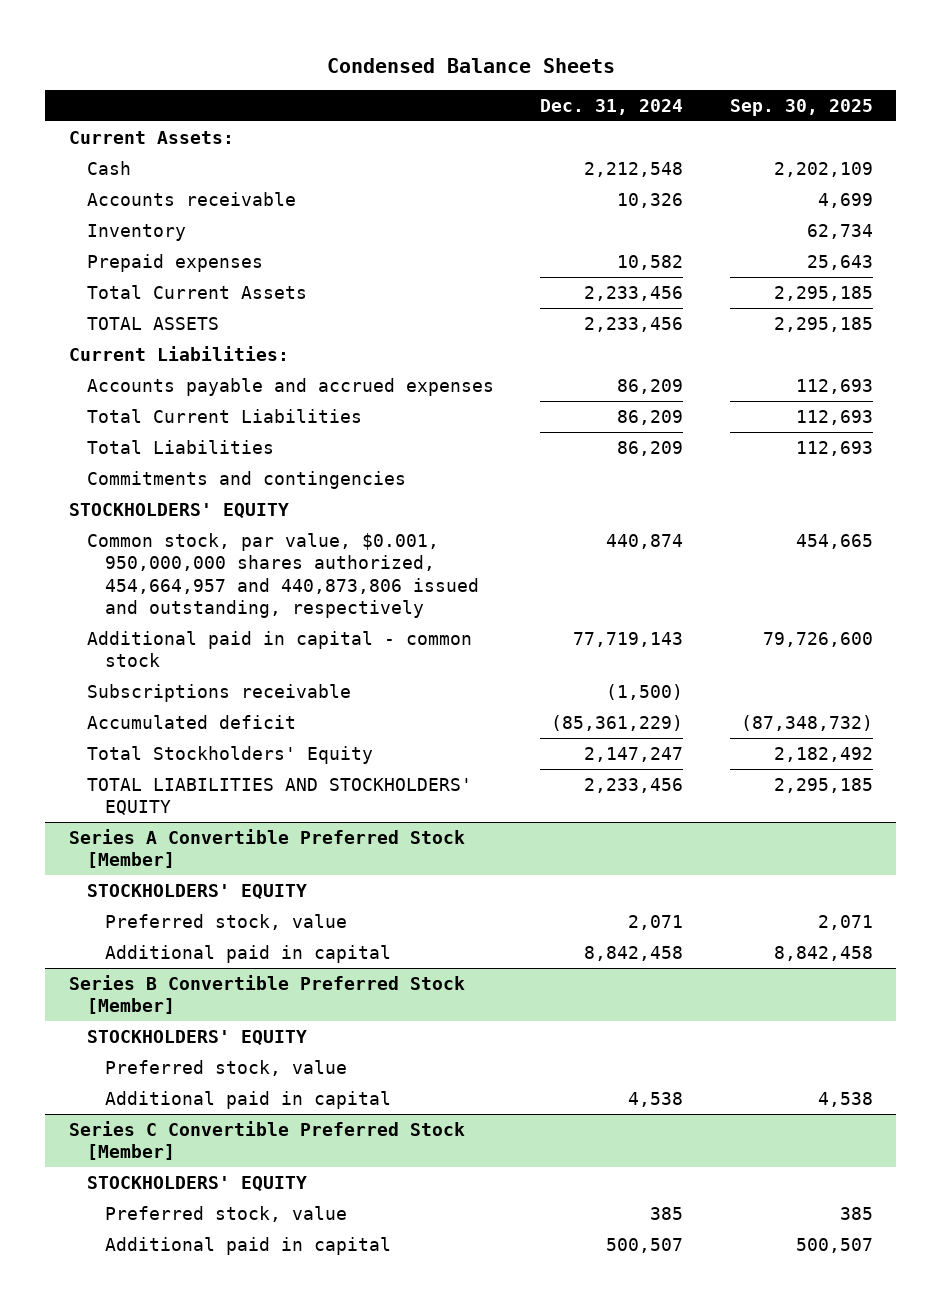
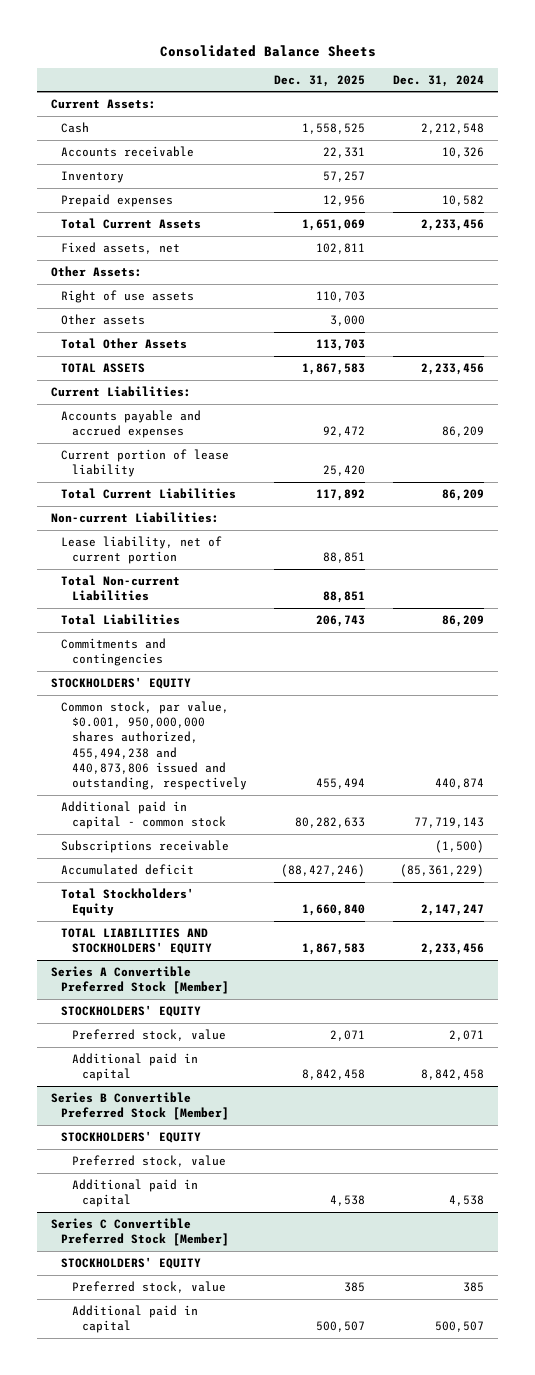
- Condensed Balance Sheets
+ Consolidated Balance Sheets
- | Dec. 31, 2024 | Sep. 30, 2025
+ | Dec. 31, 2025 | Dec. 31, 2024
+ Fixed assets, net | 102,811 |
+ Other Assets:
+ Right of use assets | 110,703 |
+ Other assets | 3,000 |
+ Total Other Assets | 113,703 |
+ Current portion of lease liability | 25,420 |
+ Non-current Liabilities:
+ Lease liability, net of current portion | 88,851 |
+ Total Non-current Liabilities | 88,851 |
- Common stock, par value, $0.001, 950,000,000 shares authorized, 454,664,957 and 440,873,806 issued and outstanding, respectively | 440,874 | 454,665
+ Common stock, par value, $0.001, 950,000,000 shares authorized, 455,494,238 and 440,873,806 issued and outstanding, respectively | 455,494 | 440,874

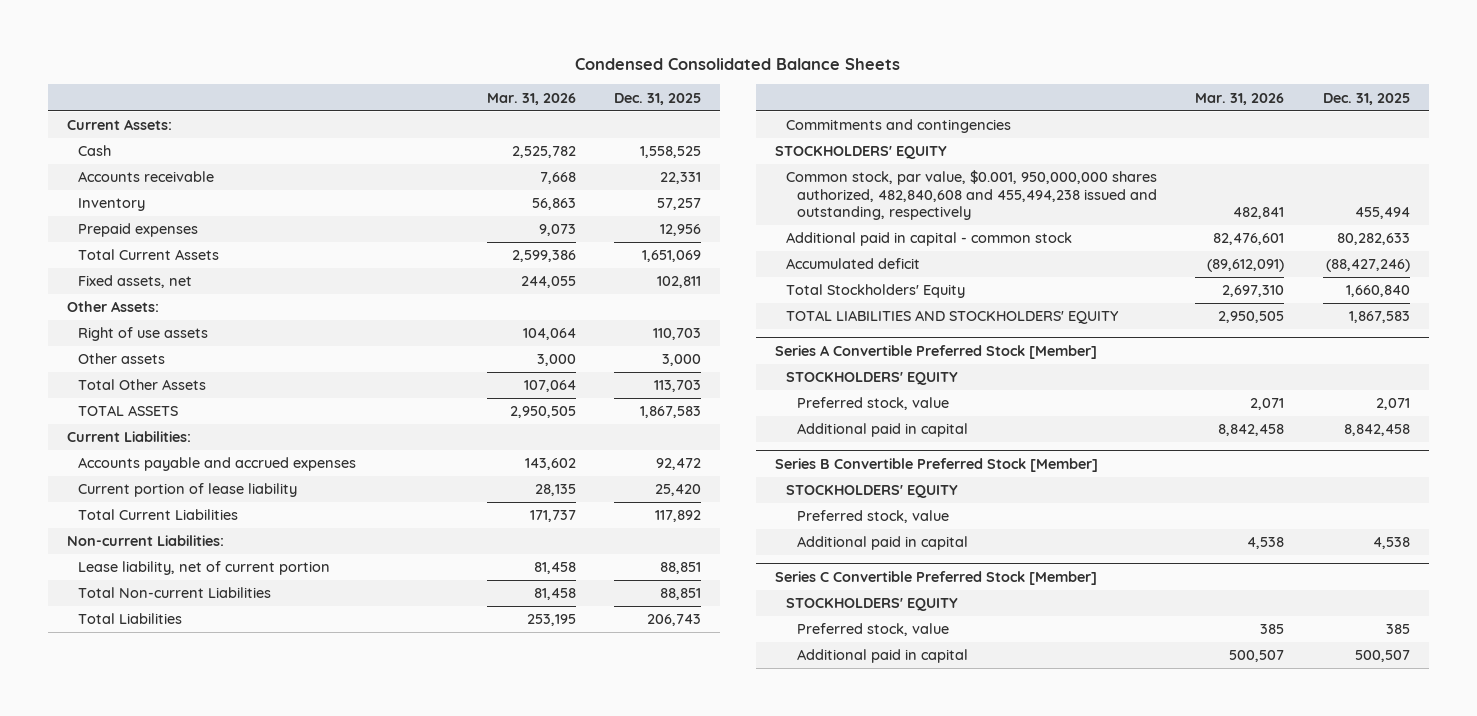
- Consolidated Balance Sheets
+ Condensed Consolidated Balance Sheets
- | Dec. 31, 2025 | Dec. 31, 2024
+ | Mar. 31, 2026 | Dec. 31, 2025
- Common stock, par value, $0.001, 950,000,000 shares authorized, 455,494,238 and 440,873,806 issued and outstanding, respectively | 455,494 | 440,874
+ Common stock, par value, $0.001, 950,000,000 shares authorized, 482,840,608 and 455,494,238 issued and outstanding, respectively | 482,841 | 455,494
- Subscriptions receivable | | (1,500)

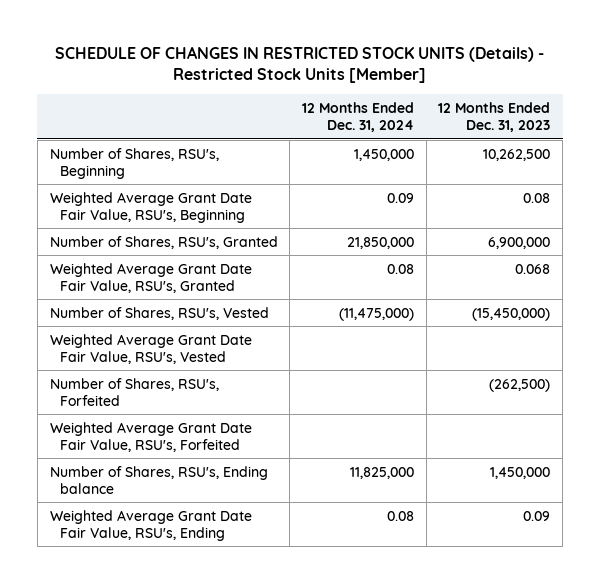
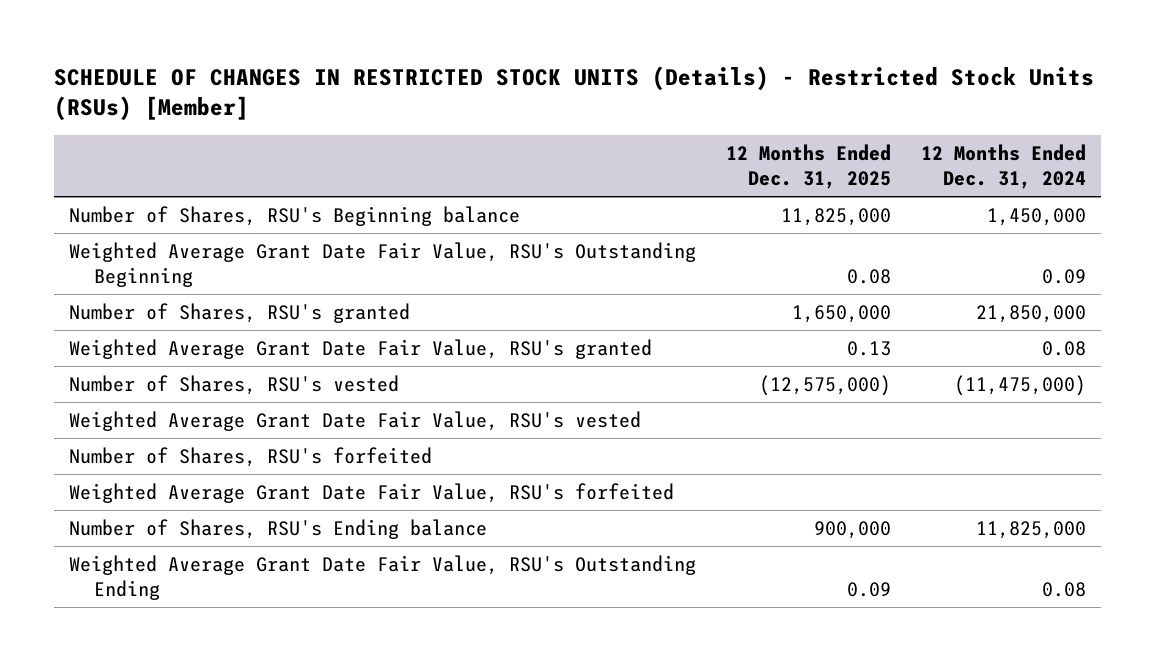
- SCHEDULE OF CHANGES IN RESTRICTED STOCK UNITS (Details) - Restricted Stock Units [Member]
+ SCHEDULE OF CHANGES IN RESTRICTED STOCK UNITS (Details) - Restricted Stock Units (RSUs) [Member]
- | 12 Months Ended Dec. 31, 2024 | 12 Months Ended Dec. 31, 2023
+ | 12 Months Ended Dec. 31, 2025 | 12 Months Ended Dec. 31, 2024
- Number of Shares, RSU's, Beginning | 1,450,000 | 10,262,500
- Weighted Average Grant Date Fair Value, RSU's, Beginning | 0.09 | 0.08
- Number of Shares, RSU's, Granted | 21,850,000 | 6,900,000
- Weighted Average Grant Date Fair Value, RSU's, Granted | 0.08 | 0.068
- Number of Shares, RSU's, Vested | (11,475,000) | (15,450,000)
- Weighted Average Grant Date Fair Value, RSU's, Vested
- Number of Shares, RSU's, Forfeited | | (262,500)
- Weighted Average Grant Date Fair Value, RSU's, Forfeited
- Number of Shares, RSU's, Ending balance | 11,825,000 | 1,450,000
- Weighted Average Grant Date Fair Value, RSU's, Ending | 0.08 | 0.09
+ Number of Shares, RSU's Beginning balance | 11,825,000 | 1,450,000
+ Weighted Average Grant Date Fair Value, RSU's Outstanding Beginning | 0.08 | 0.09
+ Number of Shares, RSU's granted | 1,650,000 | 21,850,000
+ Weighted Average Grant Date Fair Value, RSU's granted | 0.13 | 0.08
+ Number of Shares, RSU's vested | (12,575,000) | (11,475,000)
+ Weighted Average Grant Date Fair Value, RSU's vested
+ Number of Shares, RSU's forfeited
+ Weighted Average Grant Date Fair Value, RSU's forfeited
+ Number of Shares, RSU's Ending balance | 900,000 | 11,825,000
+ Weighted Average Grant Date Fair Value, RSU's Outstanding Ending | 0.09 | 0.08

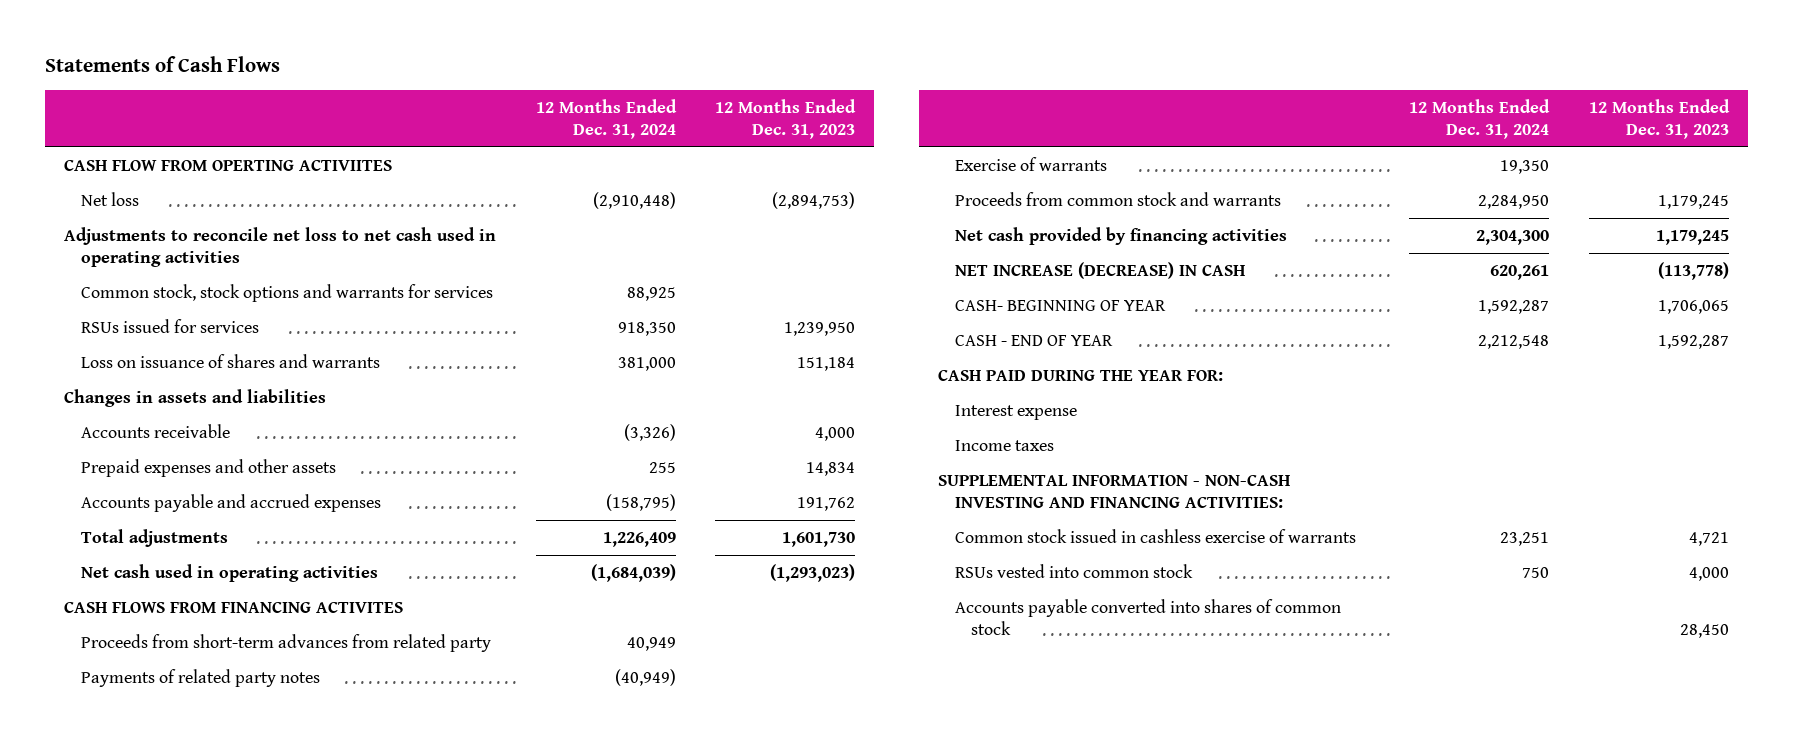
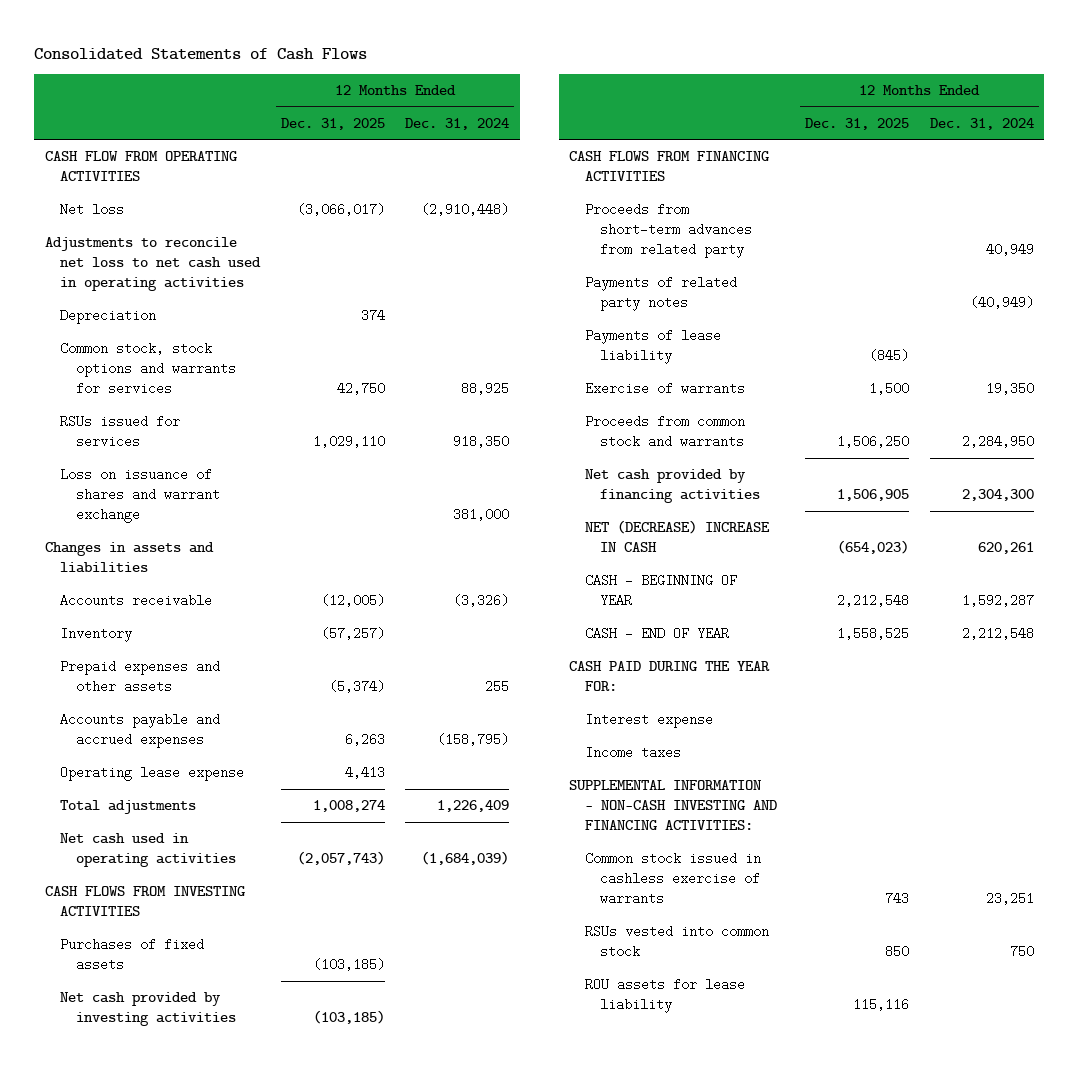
- Statements of Cash Flows
+ Consolidated Statements of Cash Flows
- | 12 Months Ended Dec. 31, 2024 | 12 Months Ended Dec. 31, 2023
+ | 12 Months Ended Dec. 31, 2025 | 12 Months Ended Dec. 31, 2024
- CASH FLOW FROM OPERTING ACTIVIITES
+ CASH FLOW FROM OPERATING ACTIVITIES
+ Depreciation | 374 |
- Loss on issuance of shares and warrants | 381,000 | 151,184
+ Loss on issuance of shares and warrant exchange | | 381,000
+ Inventory | (57,257) |
+ Operating lease expense | 4,413 |
- CASH FLOWS FROM FINANCING ACTIVITES
+ CASH FLOWS FROM INVESTING ACTIVITIES
+ Purchases of fixed assets | (103,185) |
+ Net cash provided by investing activities | (103,185) |
+ CASH FLOWS FROM FINANCING ACTIVITIES
+ Payments of lease liability | (845) |
- NET INCREASE (DECREASE) IN CASH | 620,261 | (113,778)
- CASH- BEGINNING OF YEAR | 1,592,287 | 1,706,065
+ NET (DECREASE) INCREASE IN CASH | (654,023) | 620,261
+ CASH - BEGINNING OF YEAR | 2,212,548 | 1,592,287
- Accounts payable converted into shares of common stock | | 28,450
+ ROU assets for lease liability | 115,116 |

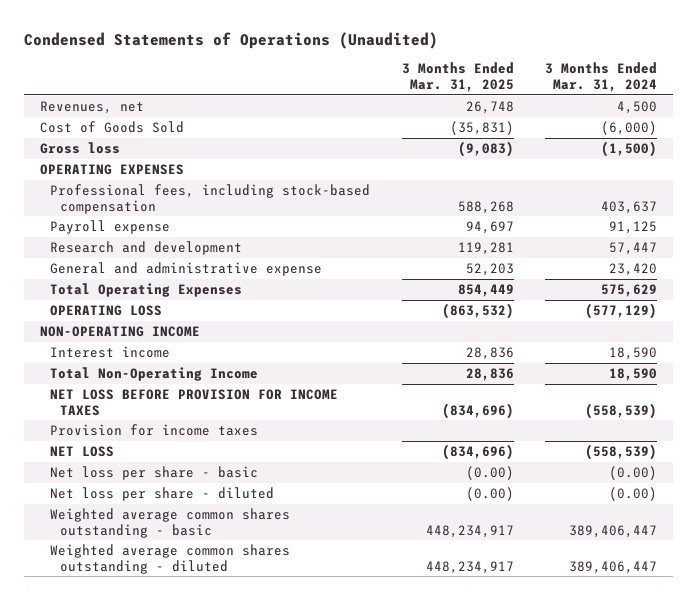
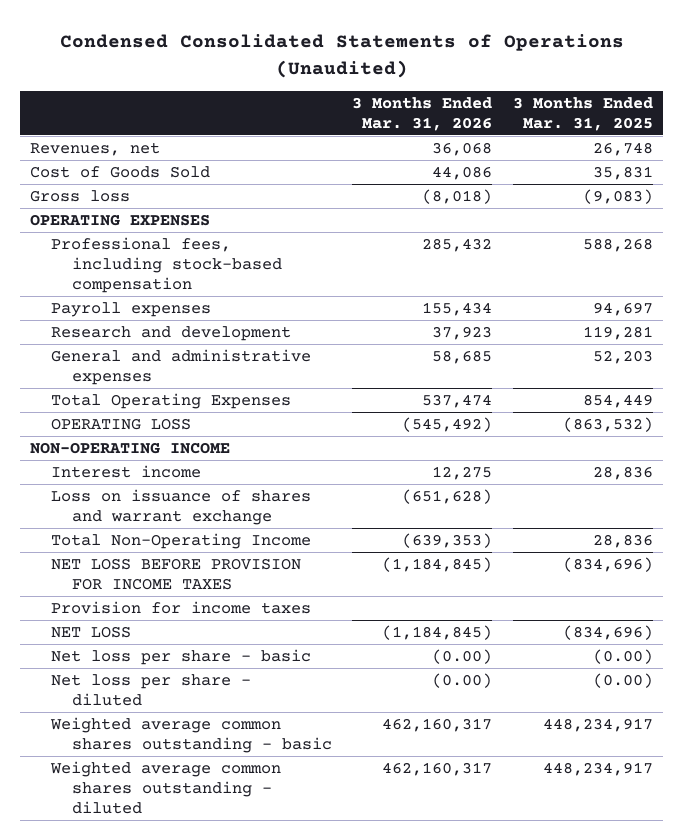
- Condensed Statements of Operations (Unaudited)
+ Condensed Consolidated Statements of Operations (Unaudited)
- | 3 Months Ended Mar. 31, 2025 | 3 Months Ended Mar. 31, 2024
+ | 3 Months Ended Mar. 31, 2026 | 3 Months Ended Mar. 31, 2025
- Cost of Goods Sold | (35,831) | (6,000)
+ Cost of Goods Sold | 44,086 | 35,831
- Payroll expense | 94,697 | 91,125
+ Payroll expenses | 155,434 | 94,697
- General and administrative expense | 52,203 | 23,420
+ General and administrative expenses | 58,685 | 52,203
+ Loss on issuance of shares and warrant exchange | (651,628) |

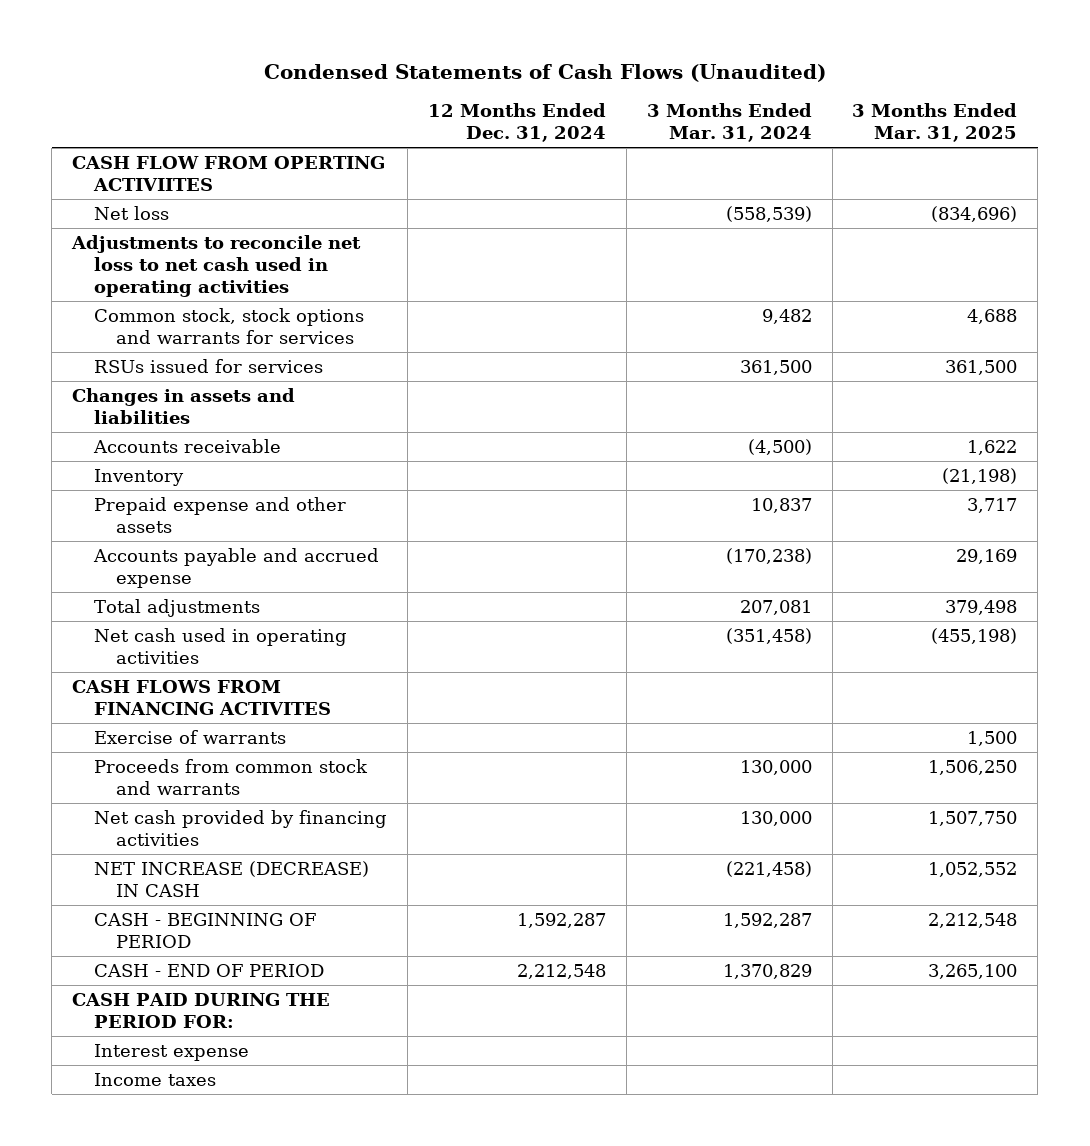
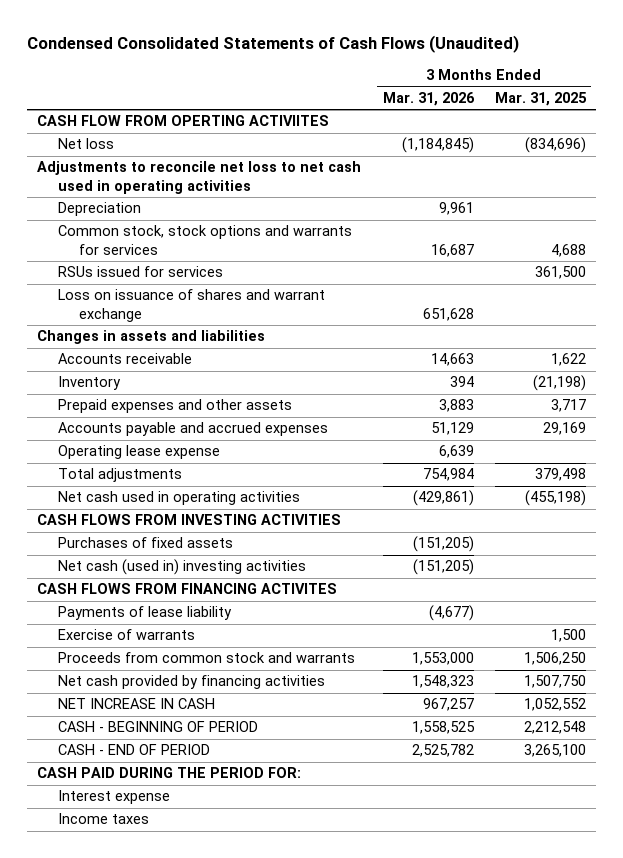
- Condensed Statements of Cash Flows (Unaudited)
+ Condensed Consolidated Statements of Cash Flows (Unaudited)
- | 12 Months Ended Dec. 31, 2024 | 3 Months Ended Mar. 31, 2024 | 3 Months Ended Mar. 31, 2025
+ | 3 Months Ended Mar. 31, 2026 | 3 Months Ended Mar. 31, 2025
+ Depreciation | 9,961 |
+ Loss on issuance of shares and warrant exchange | 651,628 |
- Prepaid expense and other assets | | 10,837 | 3,717
- Accounts payable and accrued expense | | (170,238) | 29,169
+ Prepaid expenses and other assets | 3,883 | 3,717
+ Accounts payable and accrued expenses | 51,129 | 29,169
+ Operating lease expense | 6,639 |
+ CASH FLOWS FROM INVESTING ACTIVITIES
+ Purchases of fixed assets | (151,205) |
+ Net cash (used in) investing activities | (151,205) |
+ Payments of lease liability | (4,677) |
- NET INCREASE (DECREASE) IN CASH | | (221,458) | 1,052,552
+ NET INCREASE IN CASH | 967,257 | 1,052,552

